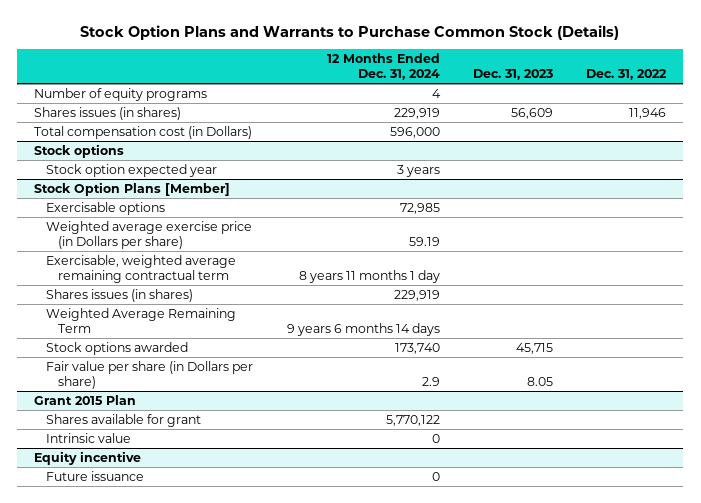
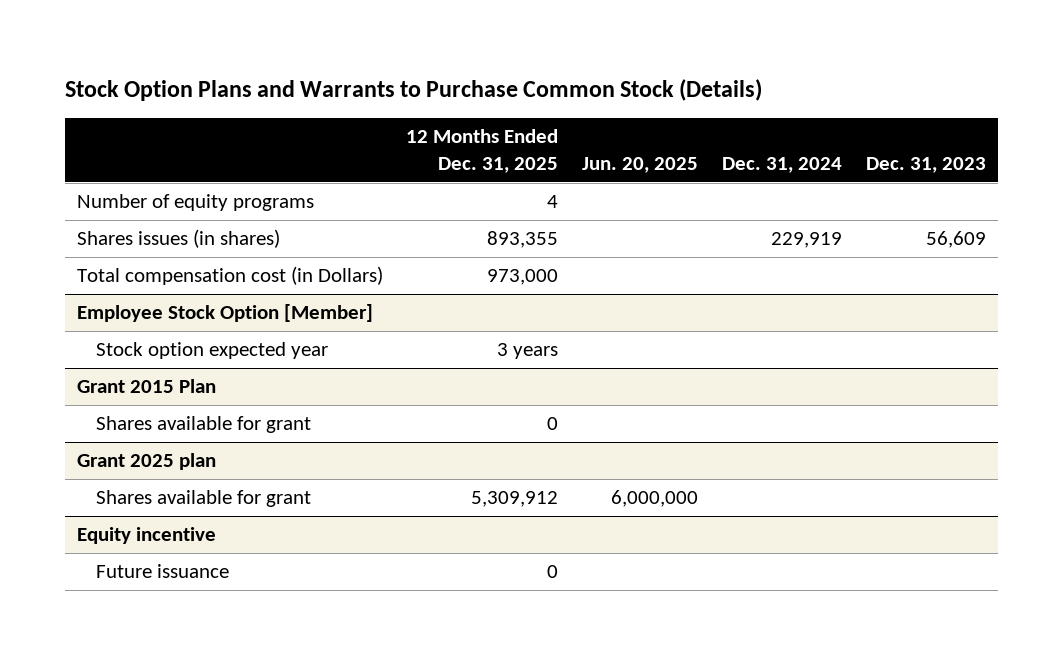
- | 12 Months Ended Dec. 31, 2024 | Dec. 31, 2023 | Dec. 31, 2022
+ | 12 Months Ended Dec. 31, 2025 | Jun. 20, 2025 | Dec. 31, 2024 | Dec. 31, 2023
- Stock options
+ Employee Stock Option [Member]
- Stock Option Plans [Member]
- Exercisable options | 72,985 | |
- Weighted average exercise price (in Dollars per share) | 59.19 | |
- Exercisable, weighted average remaining contractual term | 8 years 11 months 1 day | |
- Shares issues (in shares) | 229,919 | |
- Weighted Average Remaining Term | 9 years 6 months 14 days | |
- Stock options awarded | 173,740 | 45,715 |
- Fair value per share (in Dollars per share) | 2.9 | 8.05 |
@ Grant 2015 Plan
- Intrinsic value | 0 | |
+ Grant 2025 plan
+ Shares available for grant | 5,309,912 | 6,000,000 | |

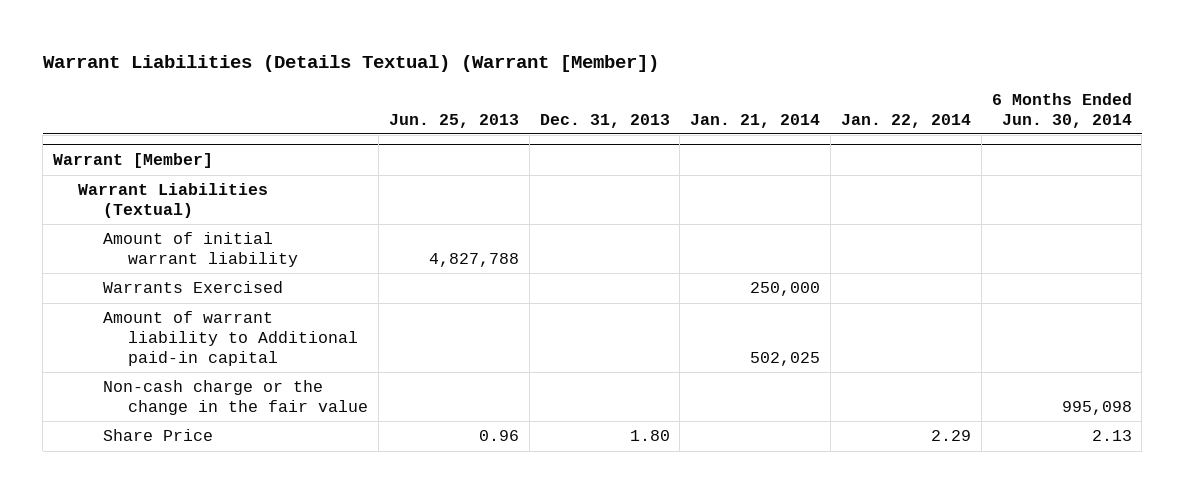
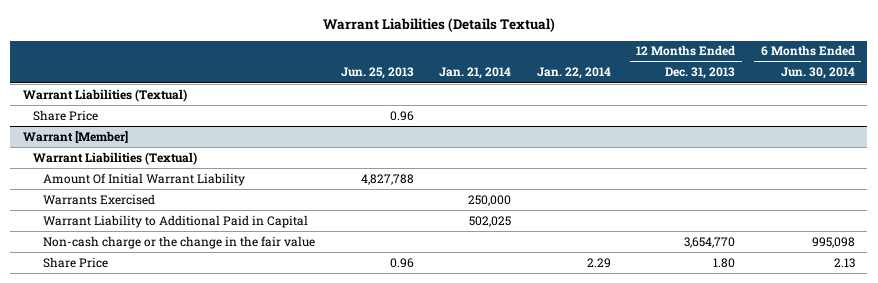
- Warrant Liabilities (Details Textual) (Warrant [Member])
+ Warrant Liabilities (Details Textual)
- | Jun. 25, 2013 | Dec. 31, 2013 | Jan. 21, 2014 | Jan. 22, 2014 | 6 Months Ended Jun. 30, 2014
+ | Jun. 25, 2013 | Jan. 21, 2014 | Jan. 22, 2014 | 12 Months Ended Dec. 31, 2013 | 6 Months Ended Jun. 30, 2014
+ Warrant Liabilities (Textual)
+ Share Price | 0.96 | | | |
@ Warrant [Member]
- Amount of initial warrant liability | 4,827,788 | | | |
+ Amount Of Initial Warrant Liability | 4,827,788 | | | |
- Amount of warrant liability to Additional paid-in capital | | | 502,025 | |
+ Warrant Liability to Additional Paid in Capital | | 502,025 | | |

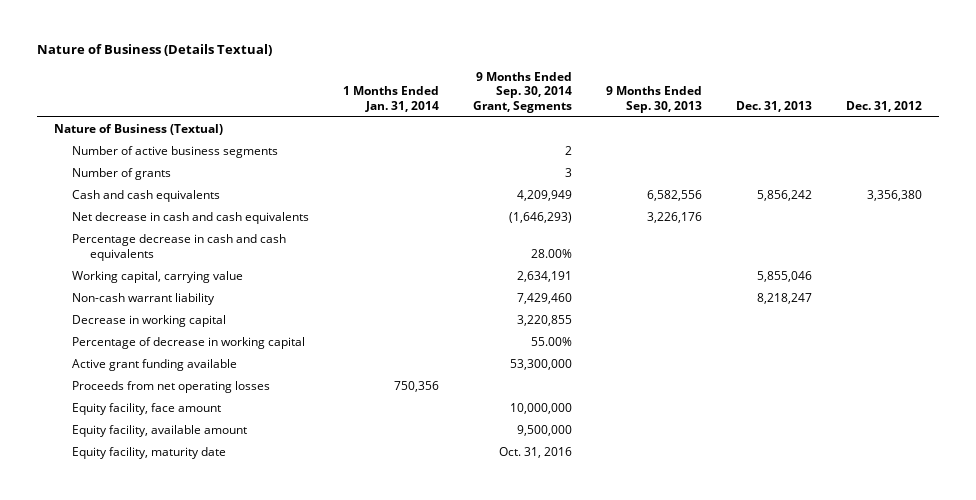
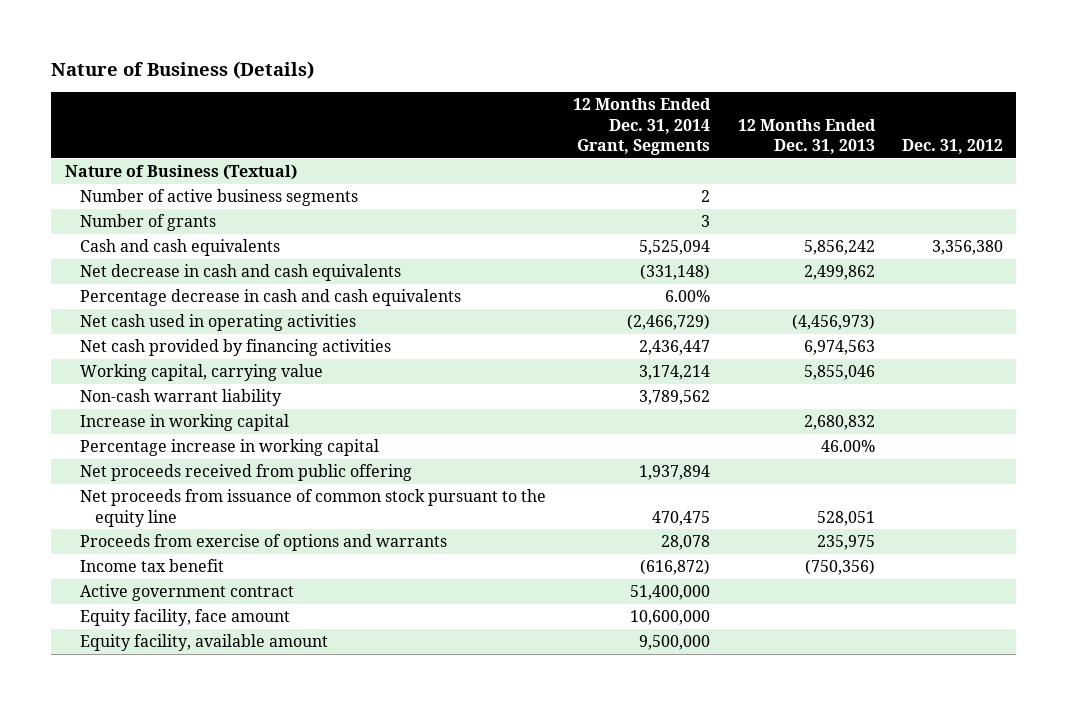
- Nature of Business (Details Textual)
+ Nature of Business (Details)
- | 1 Months Ended Jan. 31, 2014 | 9 Months Ended Sep. 30, 2014 Grant, Segments | 9 Months Ended Sep. 30, 2013 | Dec. 31, 2013 | Dec. 31, 2012
+ | 12 Months Ended Dec. 31, 2014 Grant, Segments | 12 Months Ended Dec. 31, 2013 | Dec. 31, 2012
+ Net cash used in operating activities | (2,466,729) | (4,456,973) |
+ Net cash provided by financing activities | 2,436,447 | 6,974,563 |
- Decrease in working capital | | 3,220,855 | | |
- Percentage of decrease in working capital | | 55.00% | | |
- Active grant funding available | | 53,300,000 | | |
- Proceeds from net operating losses | 750,356 | | | |
+ Increase in working capital | | 2,680,832 |
+ Percentage increase in working capital | | 46.00% |
+ Net proceeds received from public offering | 1,937,894 | |
+ Net proceeds from issuance of common stock pursuant to the equity line | 470,475 | 528,051 |
+ Proceeds from exercise of options and warrants | 28,078 | 235,975 |
+ Income tax benefit | (616,872) | (750,356) |
+ Active government contract | 51,400,000 | |
- Equity facility, maturity date | | Oct. 31, 2016 | | |

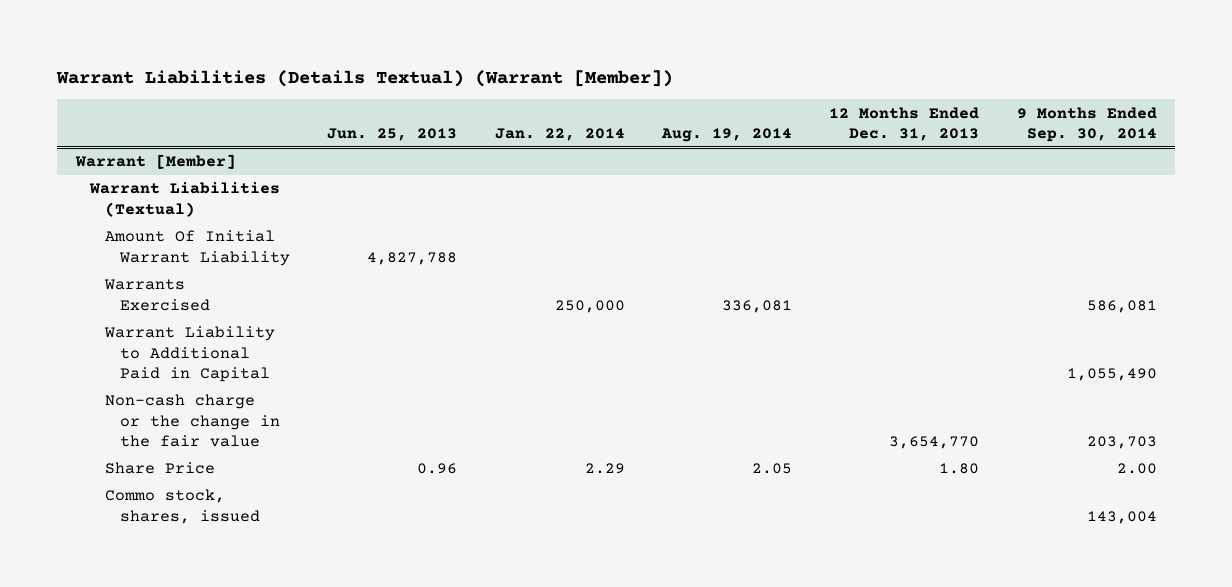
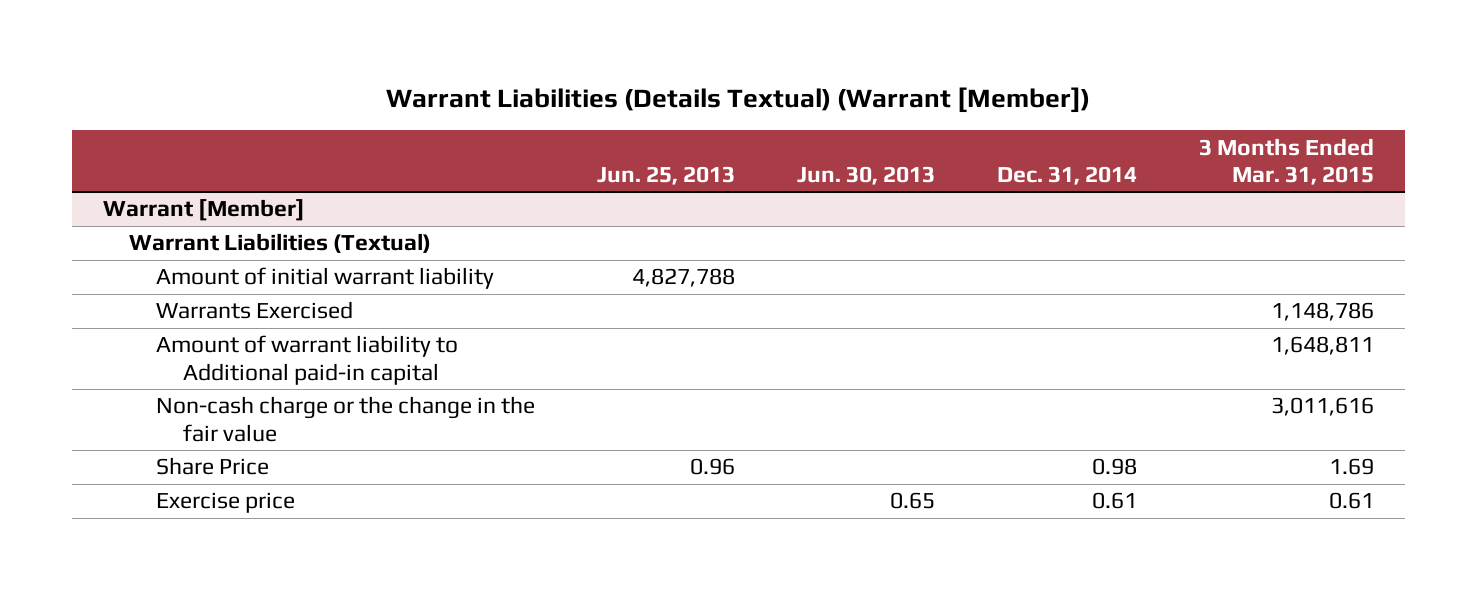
- | Jun. 25, 2013 | Jan. 22, 2014 | Aug. 19, 2014 | 12 Months Ended Dec. 31, 2013 | 9 Months Ended Sep. 30, 2014
+ | Jun. 25, 2013 | Jun. 30, 2013 | Dec. 31, 2014 | 3 Months Ended Mar. 31, 2015
@ Warrant [Member]
- Amount Of Initial Warrant Liability | 4,827,788 | | | |
+ Amount of initial warrant liability | 4,827,788 | | |
- Warrant Liability to Additional Paid in Capital | | | | | 1,055,490
+ Amount of warrant liability to Additional paid-in capital | | | | 1,648,811
- Commo stock, shares, issued | | | | | 143,004
+ Exercise price | | 0.65 | 0.61 | 0.61

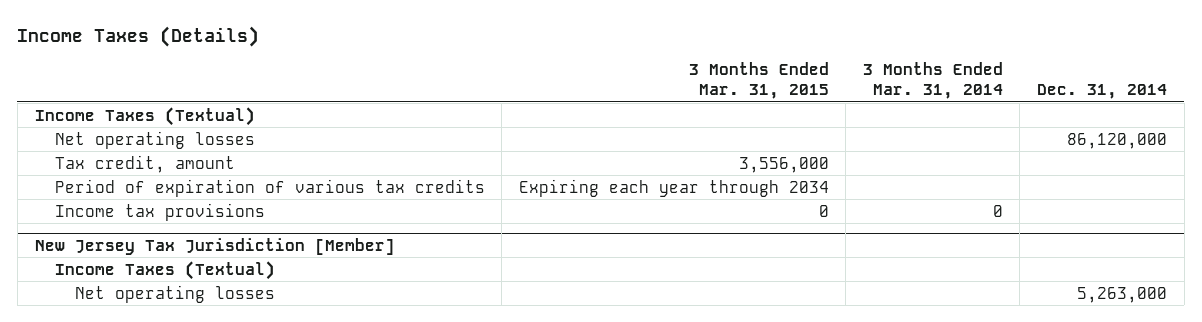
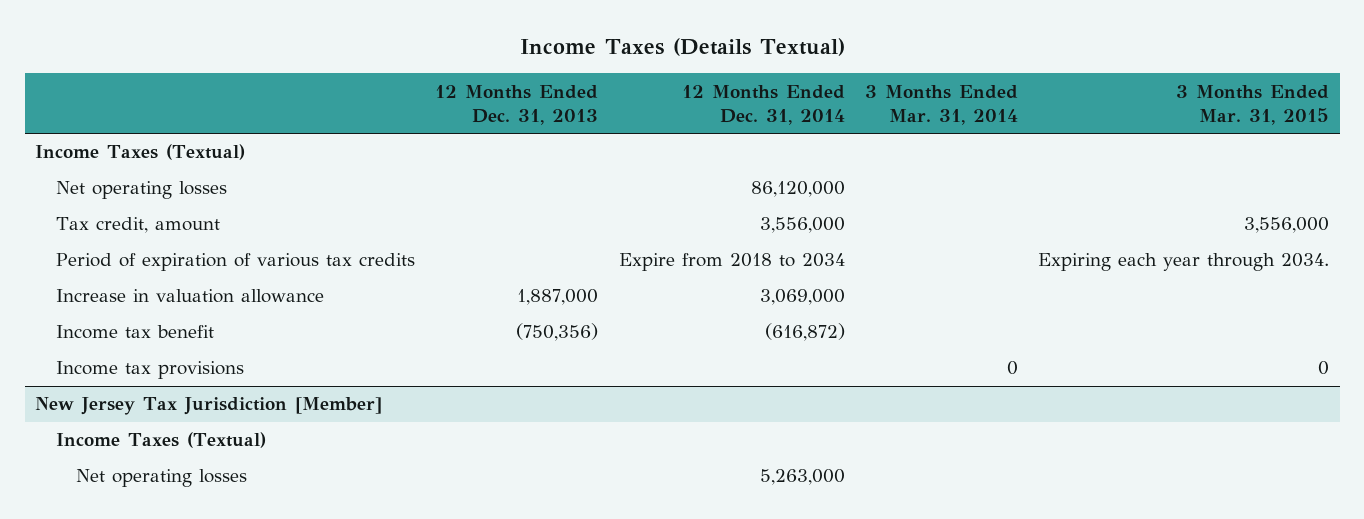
- Income Taxes (Details)
+ Income Taxes (Details Textual)
- | 3 Months Ended Mar. 31, 2015 | 3 Months Ended Mar. 31, 2014 | Dec. 31, 2014
+ | 12 Months Ended Dec. 31, 2013 | 12 Months Ended Dec. 31, 2014 | 3 Months Ended Mar. 31, 2014 | 3 Months Ended Mar. 31, 2015
- Period of expiration of various tax credits | Expiring each year through 2034 | |
+ Period of expiration of various tax credits | | Expire from 2018 to 2034 | | Expiring each year through 2034.
+ Increase in valuation allowance | 1,887,000 | 3,069,000 | |
+ Income tax benefit | (750,356) | (616,872) | |

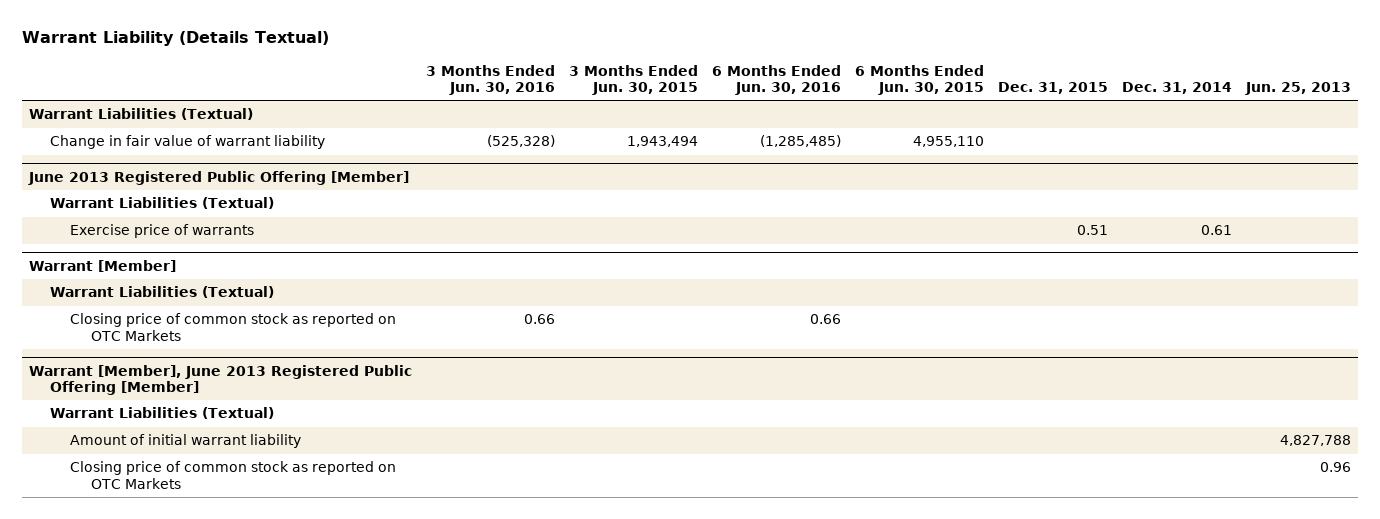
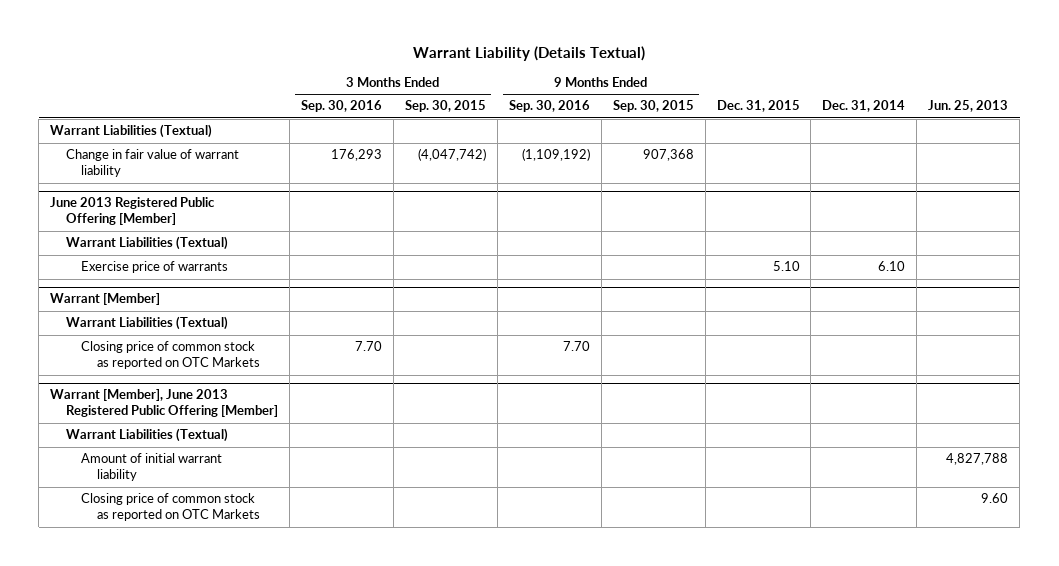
- | 3 Months Ended Jun. 30, 2016 | 3 Months Ended Jun. 30, 2015 | 6 Months Ended Jun. 30, 2016 | 6 Months Ended Jun. 30, 2015 | Dec. 31, 2015 | Dec. 31, 2014 | Jun. 25, 2013
+ | 3 Months Ended Sep. 30, 2016 | 3 Months Ended Sep. 30, 2015 | 9 Months Ended Sep. 30, 2016 | 9 Months Ended Sep. 30, 2015 | Dec. 31, 2015 | Dec. 31, 2014 | Jun. 25, 2013
@ June 2013 Registered Public Offering [Member]
- Exercise price of warrants | | | | | 0.51 | 0.61 |
+ Exercise price of warrants | | | | | 5.10 | 6.10 |
@ Warrant [Member], June 2013 Registered Public Offering [Member]
- Closing price of common stock as reported on OTC Markets | | | | | | | 0.96
+ Closing price of common stock as reported on OTC Markets | | | | | | | 9.60

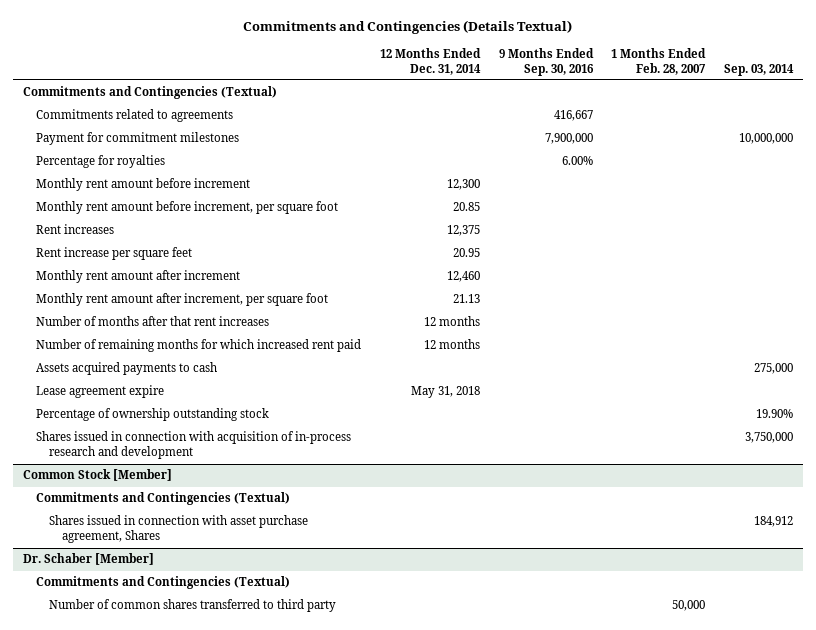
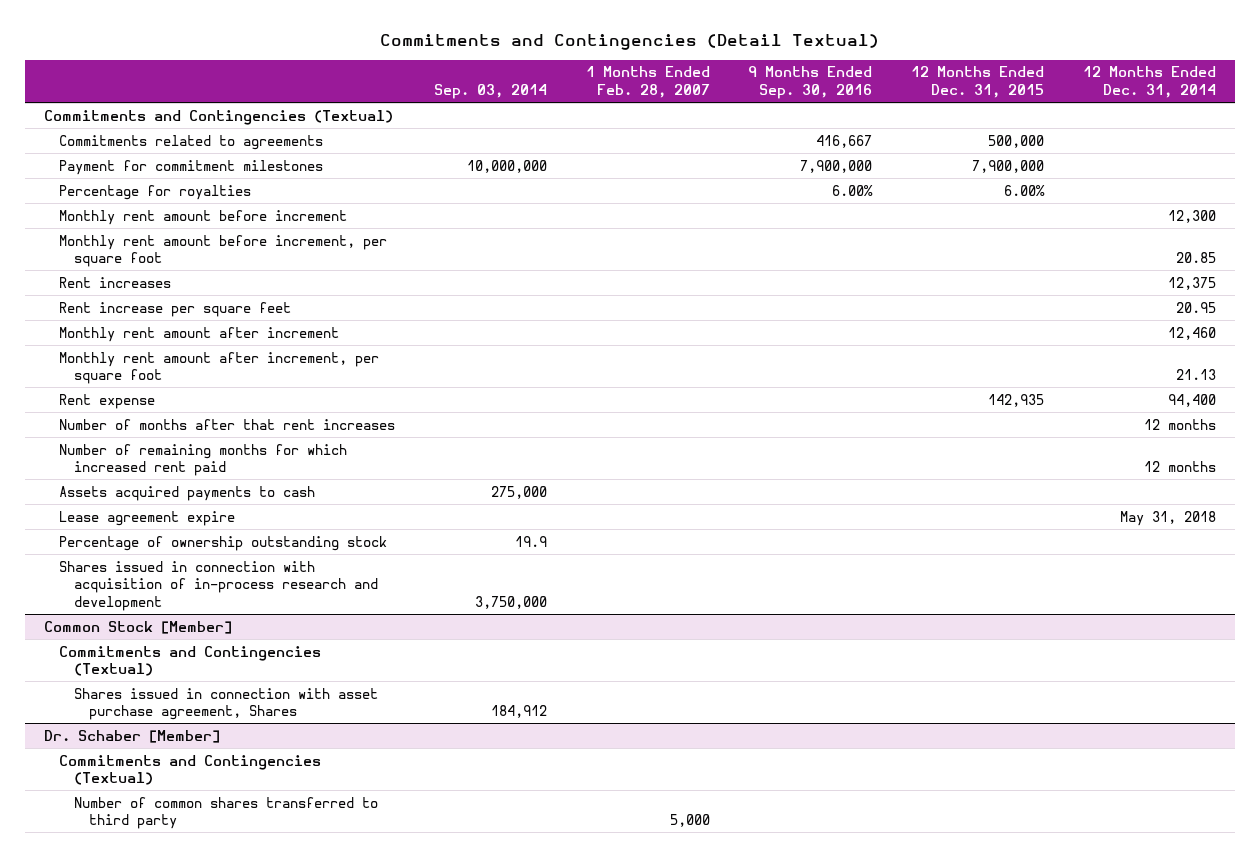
- Commitments and Contingencies (Details Textual)
+ Commitments and Contingencies (Detail Textual)
- | 12 Months Ended Dec. 31, 2014 | 9 Months Ended Sep. 30, 2016 | 1 Months Ended Feb. 28, 2007 | Sep. 03, 2014
+ | Sep. 03, 2014 | 1 Months Ended Feb. 28, 2007 | 9 Months Ended Sep. 30, 2016 | 12 Months Ended Dec. 31, 2015 | 12 Months Ended Dec. 31, 2014
+ Rent expense | | | | 142,935 | 94,400
- Percentage of ownership outstanding stock | | | | 19.90%
+ Percentage of ownership outstanding stock | 19.9 | | | |
@ Dr. Schaber [Member]
- Number of common shares transferred to third party | | | 50,000 |
+ Number of common shares transferred to third party | | 5,000 | | |

